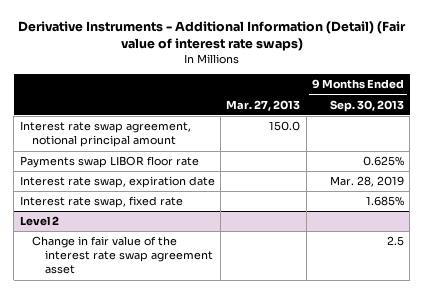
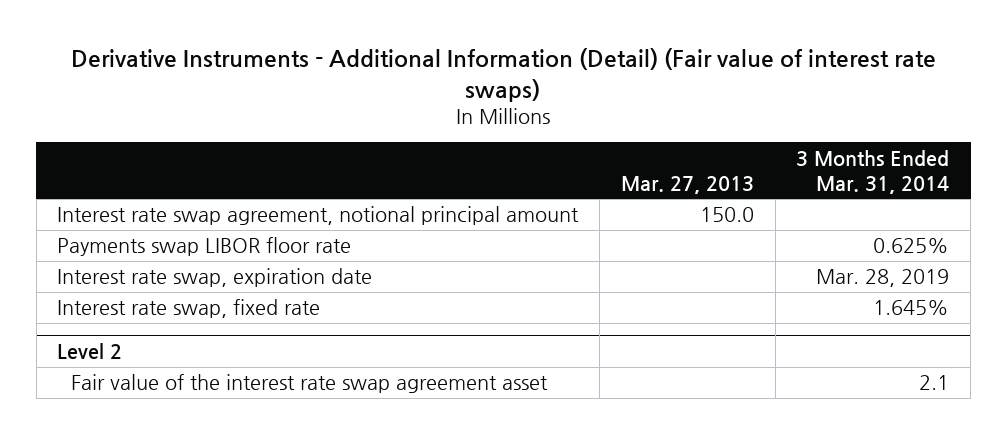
- | Mar. 27, 2013 | 9 Months Ended Sep. 30, 2013
+ | Mar. 27, 2013 | 3 Months Ended Mar. 31, 2014
@ Level 2
- Change in fair value of the interest rate swap agreement asset | | 2.5
+ Fair value of the interest rate swap agreement asset | | 2.1

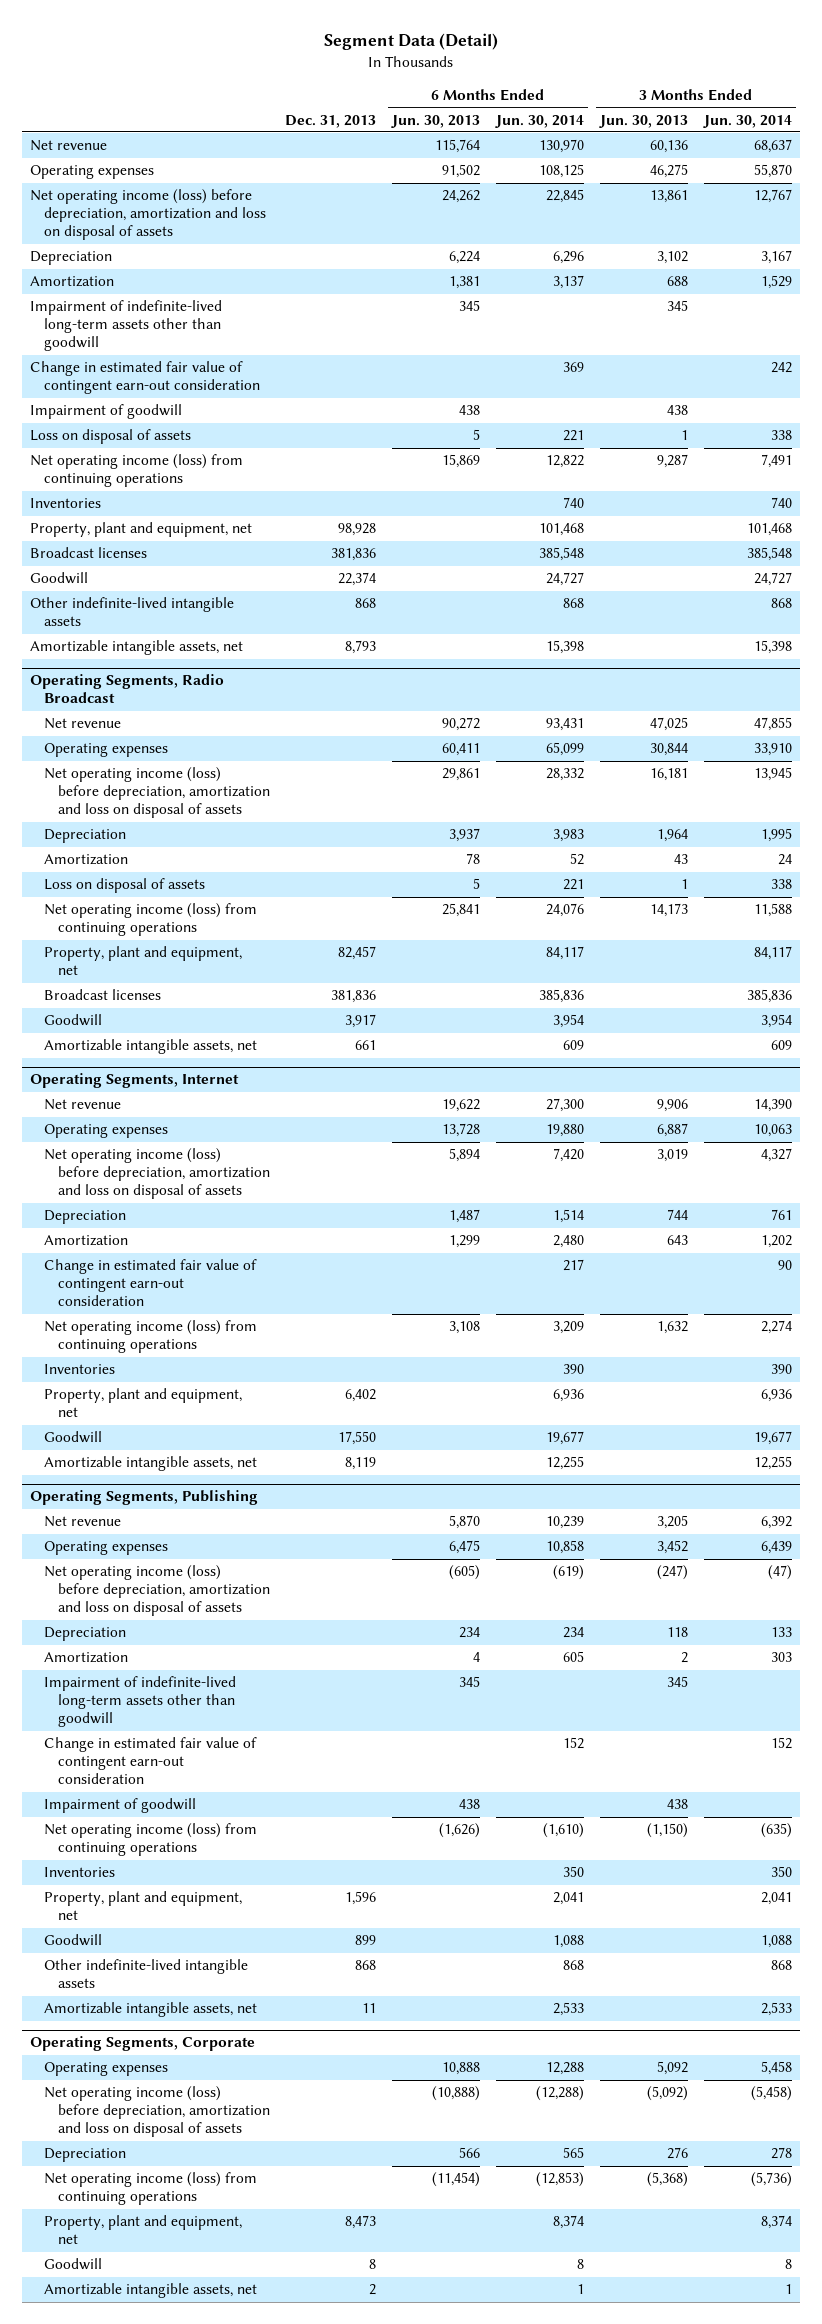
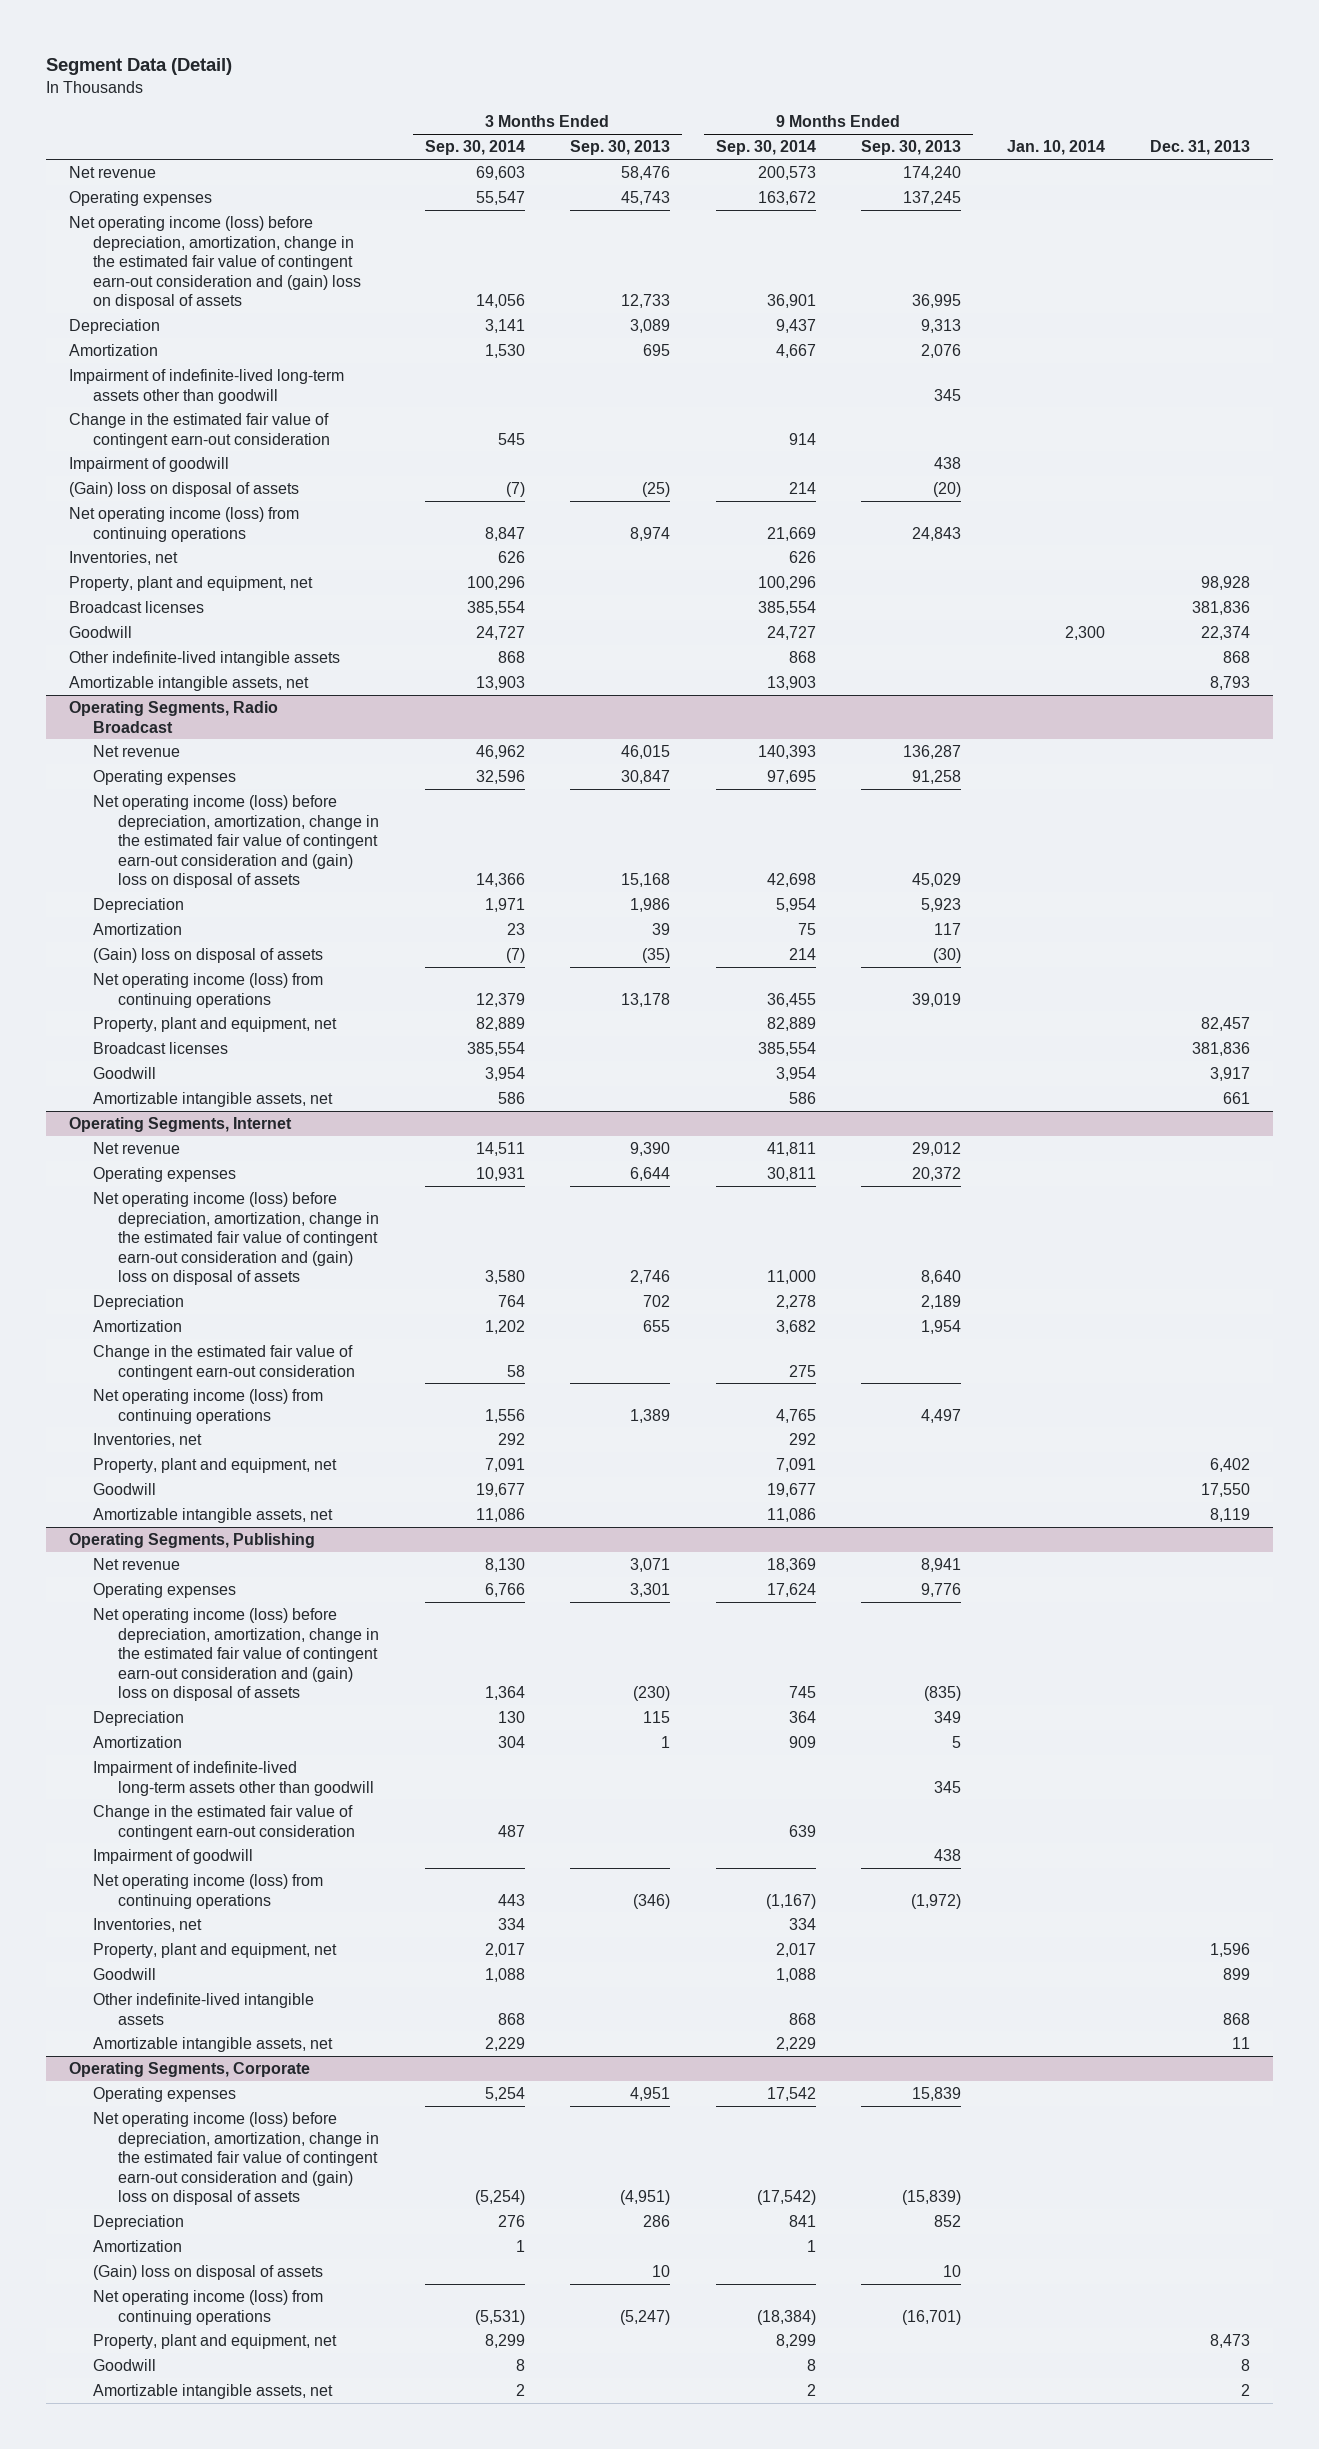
- | Dec. 31, 2013 | 6 Months Ended Jun. 30, 2013 | 6 Months Ended Jun. 30, 2014 | 3 Months Ended Jun. 30, 2013 | 3 Months Ended Jun. 30, 2014
+ | 3 Months Ended Sep. 30, 2014 | 3 Months Ended Sep. 30, 2013 | 9 Months Ended Sep. 30, 2014 | 9 Months Ended Sep. 30, 2013 | Jan. 10, 2014 | Dec. 31, 2013
- Net operating income (loss) before depreciation, amortization and loss on disposal of assets | | 24,262 | 22,845 | 13,861 | 12,767
+ Net operating income (loss) before depreciation, amortization, change in the estimated fair value of contingent earn-out consideration and (gain) loss on disposal of assets | 14,056 | 12,733 | 36,901 | 36,995 | |
- Change in estimated fair value of contingent earn-out consideration | | | 369 | | 242
+ Change in the estimated fair value of contingent earn-out consideration | 545 | | 914 | | |
- Loss on disposal of assets | | 5 | 221 | 1 | 338
+ (Gain) loss on disposal of assets | (7) | (25) | 214 | (20) | |
- Inventories | | | 740 | | 740
+ Inventories, net | 626 | | 626 | | |
@ Operating Segments, Radio Broadcast
- Net operating income (loss) before depreciation, amortization and loss on disposal of assets | | 29,861 | 28,332 | 16,181 | 13,945
+ Net operating income (loss) before depreciation, amortization, change in the estimated fair value of contingent earn-out consideration and (gain) loss on disposal of assets | 14,366 | 15,168 | 42,698 | 45,029 | |
- Loss on disposal of assets | | 5 | 221 | 1 | 338
+ (Gain) loss on disposal of assets | (7) | (35) | 214 | (30) | |
@ Operating Segments, Internet
- Net operating income (loss) before depreciation, amortization and loss on disposal of assets | | 5,894 | 7,420 | 3,019 | 4,327
+ Net operating income (loss) before depreciation, amortization, change in the estimated fair value of contingent earn-out consideration and (gain) loss on disposal of assets | 3,580 | 2,746 | 11,000 | 8,640 | |
- Change in estimated fair value of contingent earn-out consideration | | | 217 | | 90
+ Change in the estimated fair value of contingent earn-out consideration | 58 | | 275 | | |
- Inventories | | | 390 | | 390
+ Inventories, net | 292 | | 292 | | |
@ Operating Segments, Publishing
- Net operating income (loss) before depreciation, amortization and loss on disposal of assets | | (605) | (619) | (247) | (47)
+ Net operating income (loss) before depreciation, amortization, change in the estimated fair value of contingent earn-out consideration and (gain) loss on disposal of assets | 1,364 | (230) | 745 | (835) | |
- Change in estimated fair value of contingent earn-out consideration | | | 152 | | 152
+ Change in the estimated fair value of contingent earn-out consideration | 487 | | 639 | | |
- Inventories | | | 350 | | 350
+ Inventories, net | 334 | | 334 | | |
@ Operating Segments, Corporate
- Net operating income (loss) before depreciation, amortization and loss on disposal of assets | | (10,888) | (12,288) | (5,092) | (5,458)
+ Net operating income (loss) before depreciation, amortization, change in the estimated fair value of contingent earn-out consideration and (gain) loss on disposal of assets | (5,254) | (4,951) | (17,542) | (15,839) | |
+ Amortization | 1 | | 1 | | |
+ (Gain) loss on disposal of assets | | 10 | | 10 | |

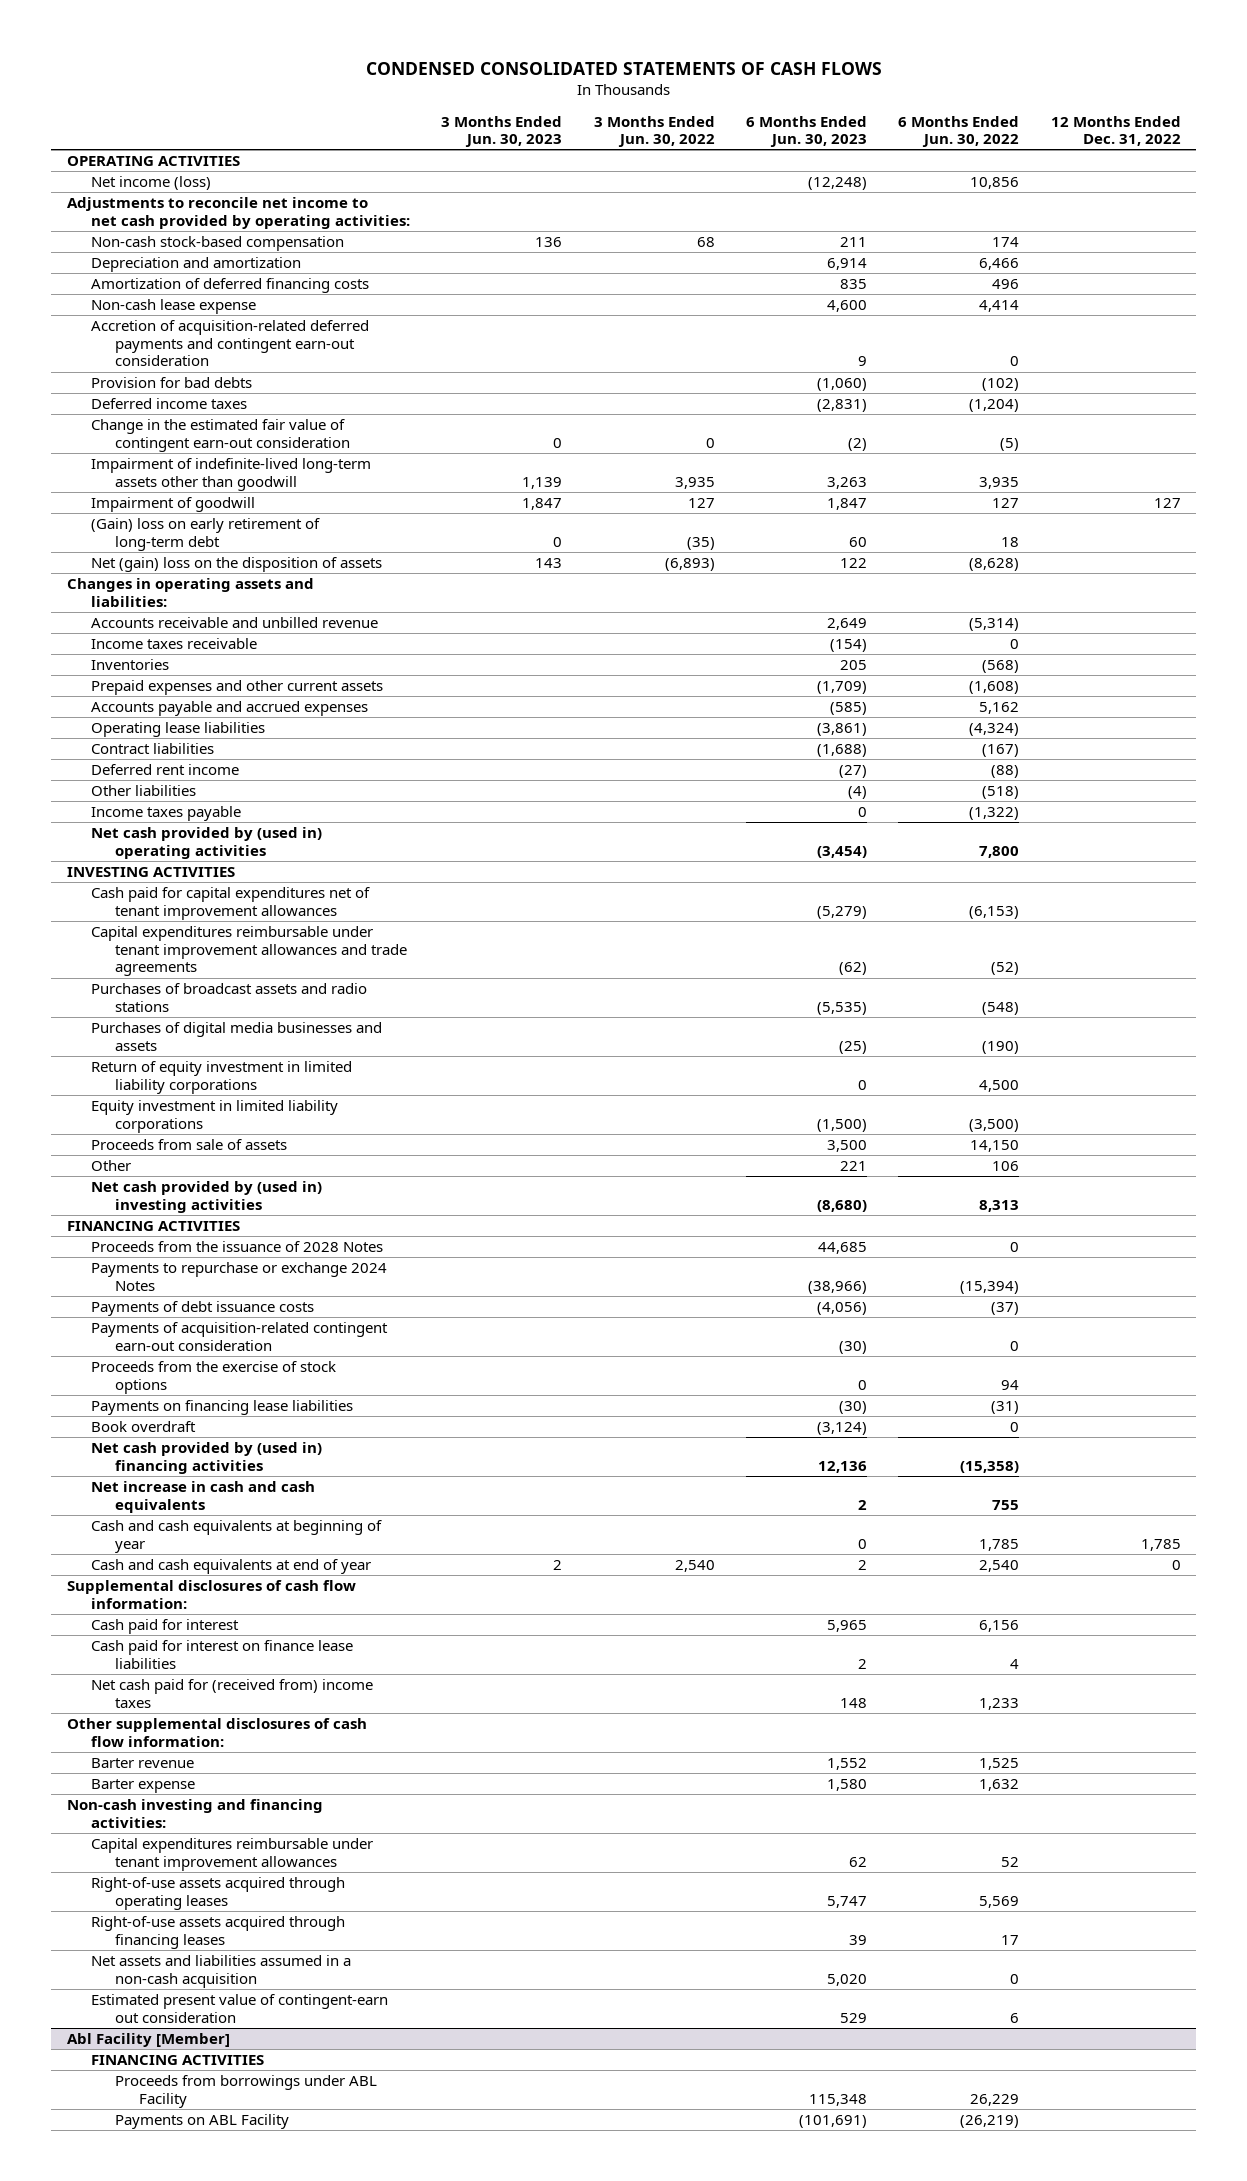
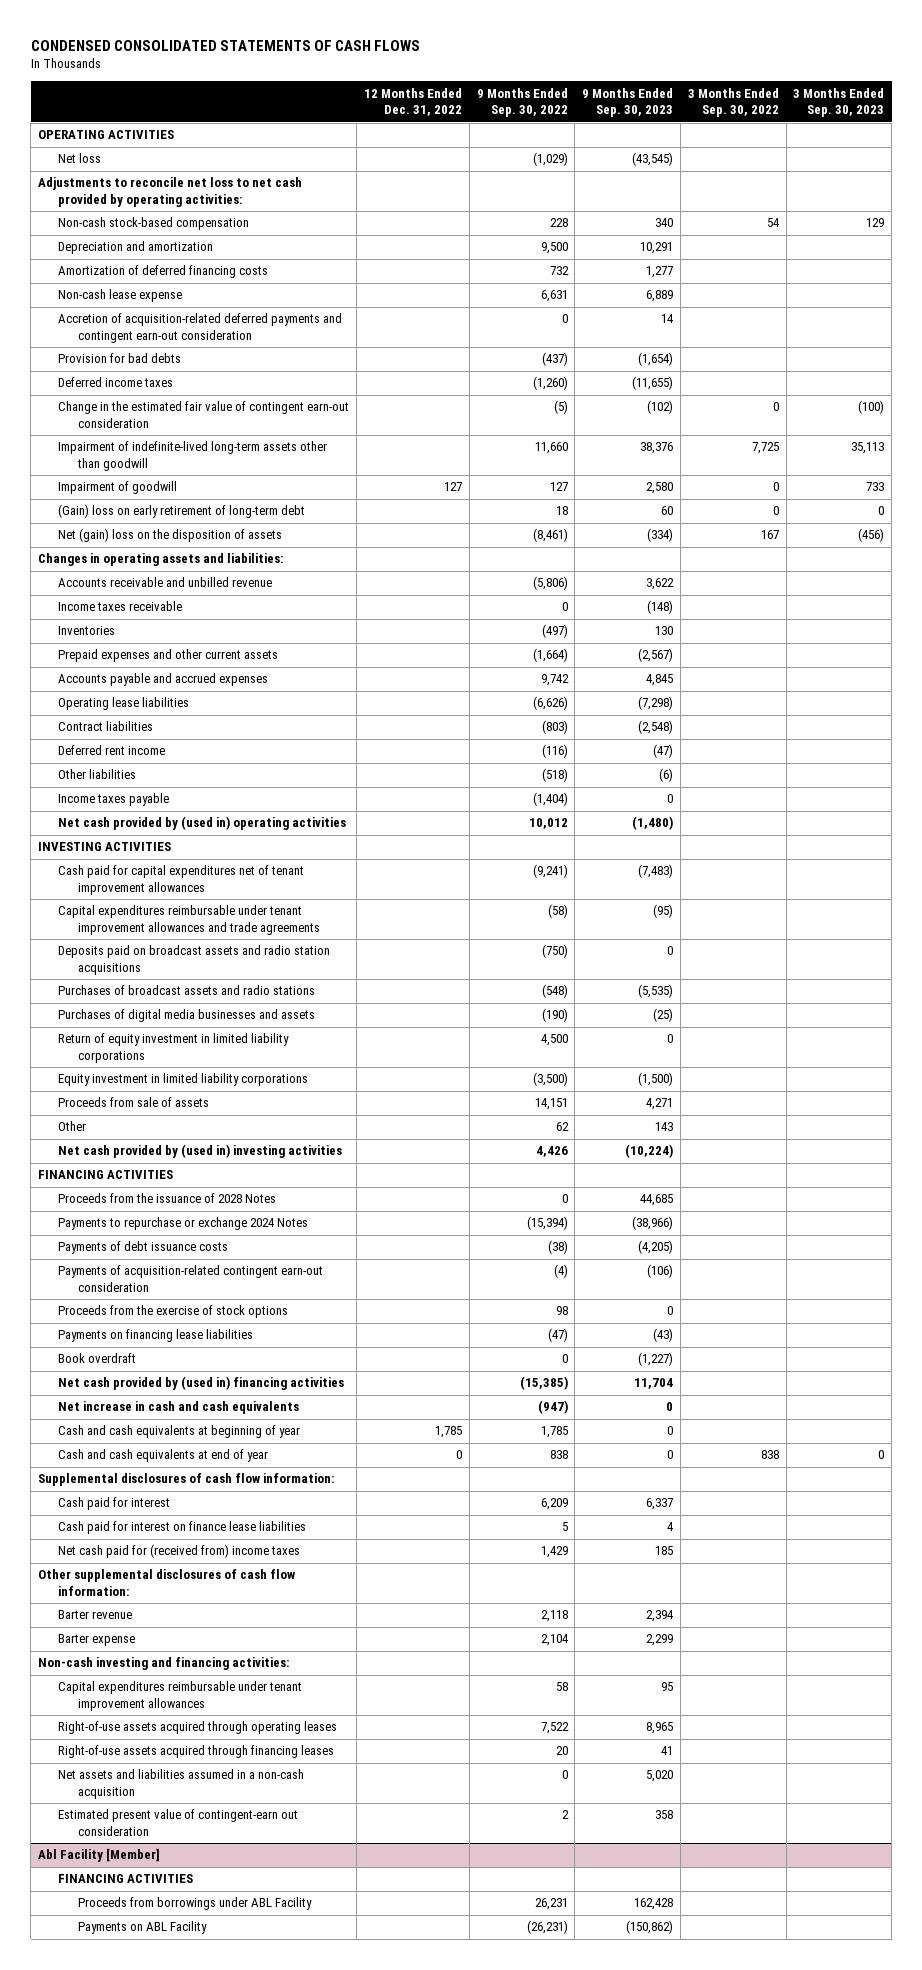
- | 3 Months Ended Jun. 30, 2023 | 3 Months Ended Jun. 30, 2022 | 6 Months Ended Jun. 30, 2023 | 6 Months Ended Jun. 30, 2022 | 12 Months Ended Dec. 31, 2022
+ | 12 Months Ended Dec. 31, 2022 | 9 Months Ended Sep. 30, 2022 | 9 Months Ended Sep. 30, 2023 | 3 Months Ended Sep. 30, 2022 | 3 Months Ended Sep. 30, 2023
- Net income (loss) | | | (12,248) | 10,856 |
- Adjustments to reconcile net income to net cash provided by operating activities:
+ Net loss | | (1,029) | (43,545) | |
+ Adjustments to reconcile net loss to net cash provided by operating activities:
+ Deposits paid on broadcast assets and radio station acquisitions | | (750) | 0 | |

